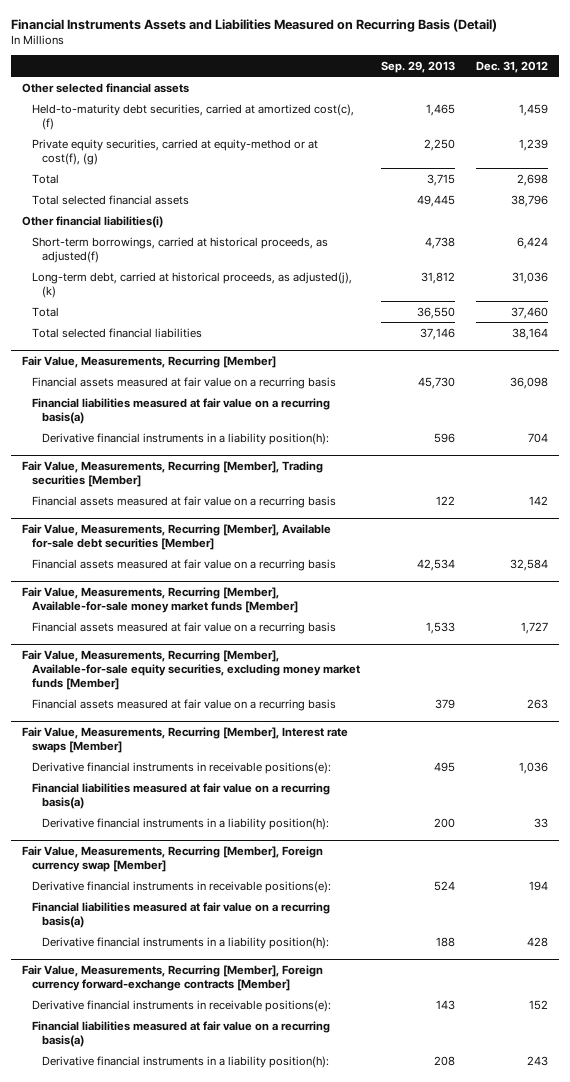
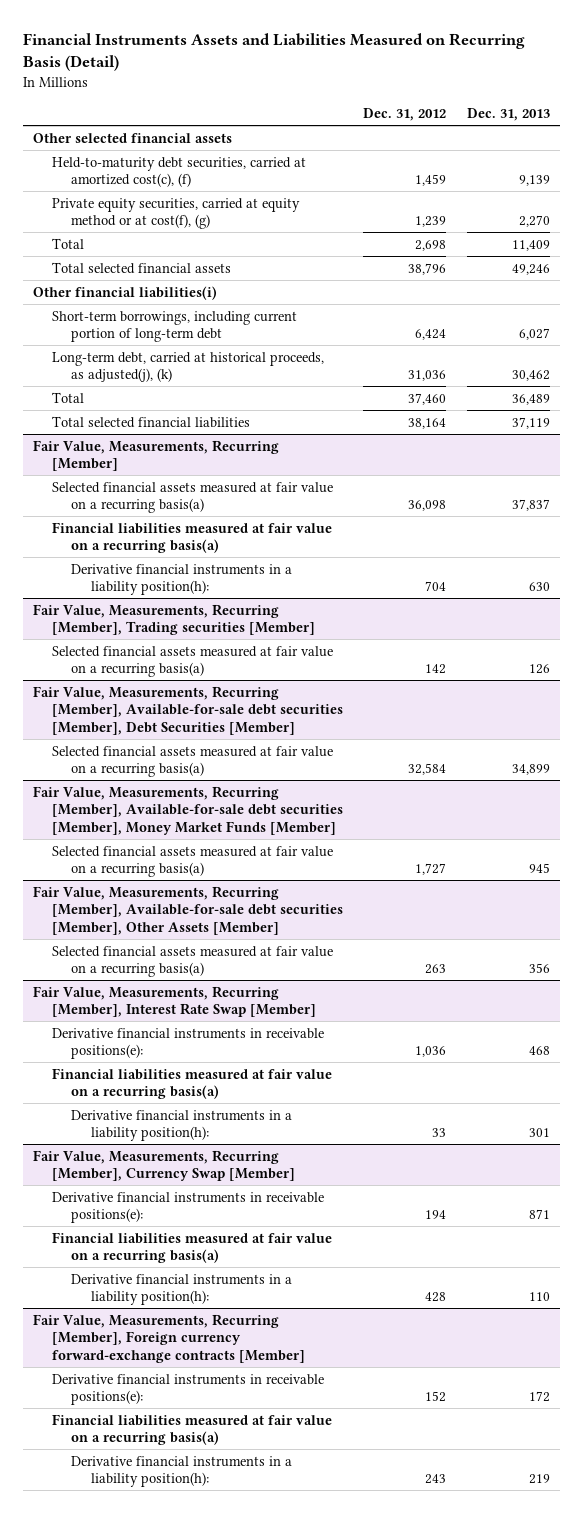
- | Sep. 29, 2013 | Dec. 31, 2012
+ | Dec. 31, 2012 | Dec. 31, 2013
- Private equity securities, carried at equity-method or at cost(f), (g) | 2,250 | 1,239
+ Private equity securities, carried at equity method or at cost(f), (g) | 1,239 | 2,270
- Short-term borrowings, carried at historical proceeds, as adjusted(f) | 4,738 | 6,424
+ Short-term borrowings, including current portion of long-term debt | 6,424 | 6,027
@ Fair Value, Measurements, Recurring [Member]
- Financial assets measured at fair value on a recurring basis | 45,730 | 36,098
+ Selected financial assets measured at fair value on a recurring basis(a) | 36,098 | 37,837
@ Fair Value, Measurements, Recurring [Member], Trading securities [Member]
- Financial assets measured at fair value on a recurring basis | 122 | 142
- Fair Value, Measurements, Recurring [Member], Available for-sale debt securities [Member]
- Financial assets measured at fair value on a recurring basis | 42,534 | 32,584
- Fair Value, Measurements, Recurring [Member], Available-for-sale money market funds [Member]
- Financial assets measured at fair value on a recurring basis | 1,533 | 1,727
- Fair Value, Measurements, Recurring [Member], Available-for-sale equity securities, excluding money market funds [Member]
- Financial assets measured at fair value on a recurring basis | 379 | 263
- Fair Value, Measurements, Recurring [Member], Interest rate swaps [Member]
@ Fair Value, Measurements, Recurring [Member], Trading securities [Member]
+ Selected financial assets measured at fair value on a recurring basis(a) | 142 | 126
+ Fair Value, Measurements, Recurring [Member], Available-for-sale debt securities [Member], Debt Securities [Member]
+ Selected financial assets measured at fair value on a recurring basis(a) | 32,584 | 34,899
+ Fair Value, Measurements, Recurring [Member], Available-for-sale debt securities [Member], Money Market Funds [Member]
+ Selected financial assets measured at fair value on a recurring basis(a) | 1,727 | 945
+ Fair Value, Measurements, Recurring [Member], Available-for-sale debt securities [Member], Other Assets [Member]
+ Selected financial assets measured at fair value on a recurring basis(a) | 263 | 356
+ Fair Value, Measurements, Recurring [Member], Interest Rate Swap [Member]
- Fair Value, Measurements, Recurring [Member], Foreign currency swap [Member]
+ Fair Value, Measurements, Recurring [Member], Currency Swap [Member]

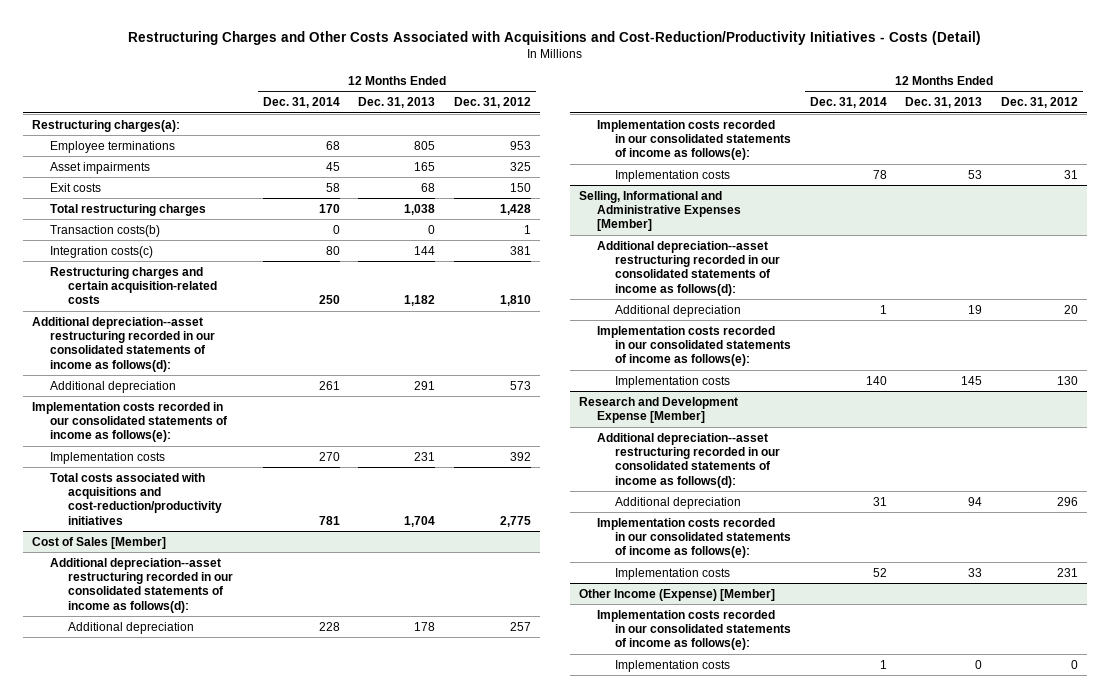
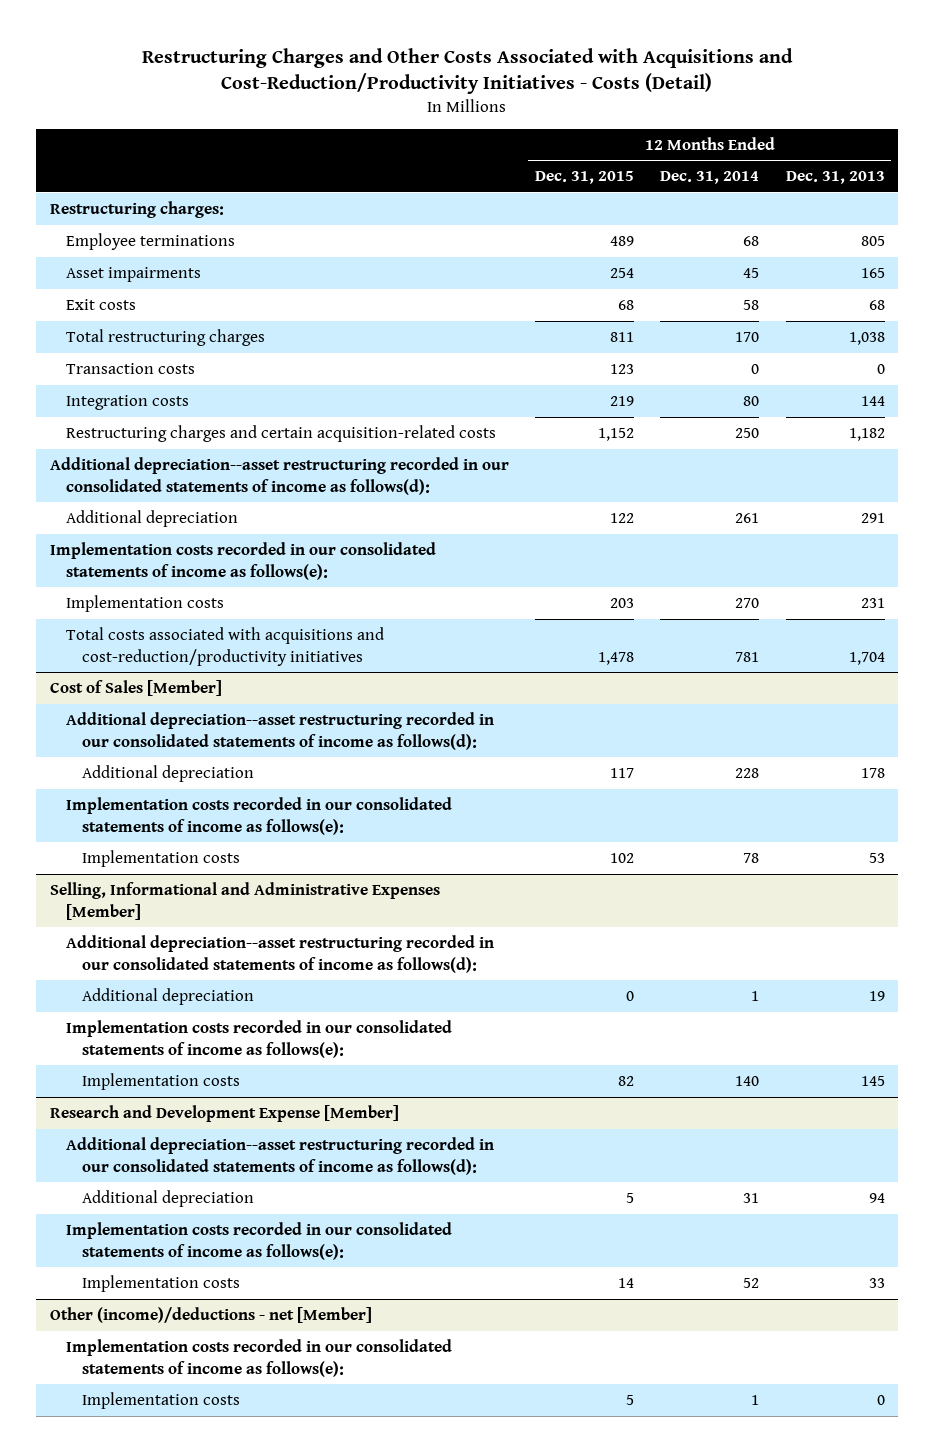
- | 12 Months Ended Dec. 31, 2014 | 12 Months Ended Dec. 31, 2013 | 12 Months Ended Dec. 31, 2012
+ | 12 Months Ended Dec. 31, 2015 | 12 Months Ended Dec. 31, 2014 | 12 Months Ended Dec. 31, 2013
- Restructuring charges(a):
+ Restructuring charges:
- Transaction costs(b) | 0 | 0 | 1
- Integration costs(c) | 80 | 144 | 381
+ Transaction costs | 123 | 0 | 0
+ Integration costs | 219 | 80 | 144
- Other Income (Expense) [Member]
+ Other (income)/deductions - net [Member]

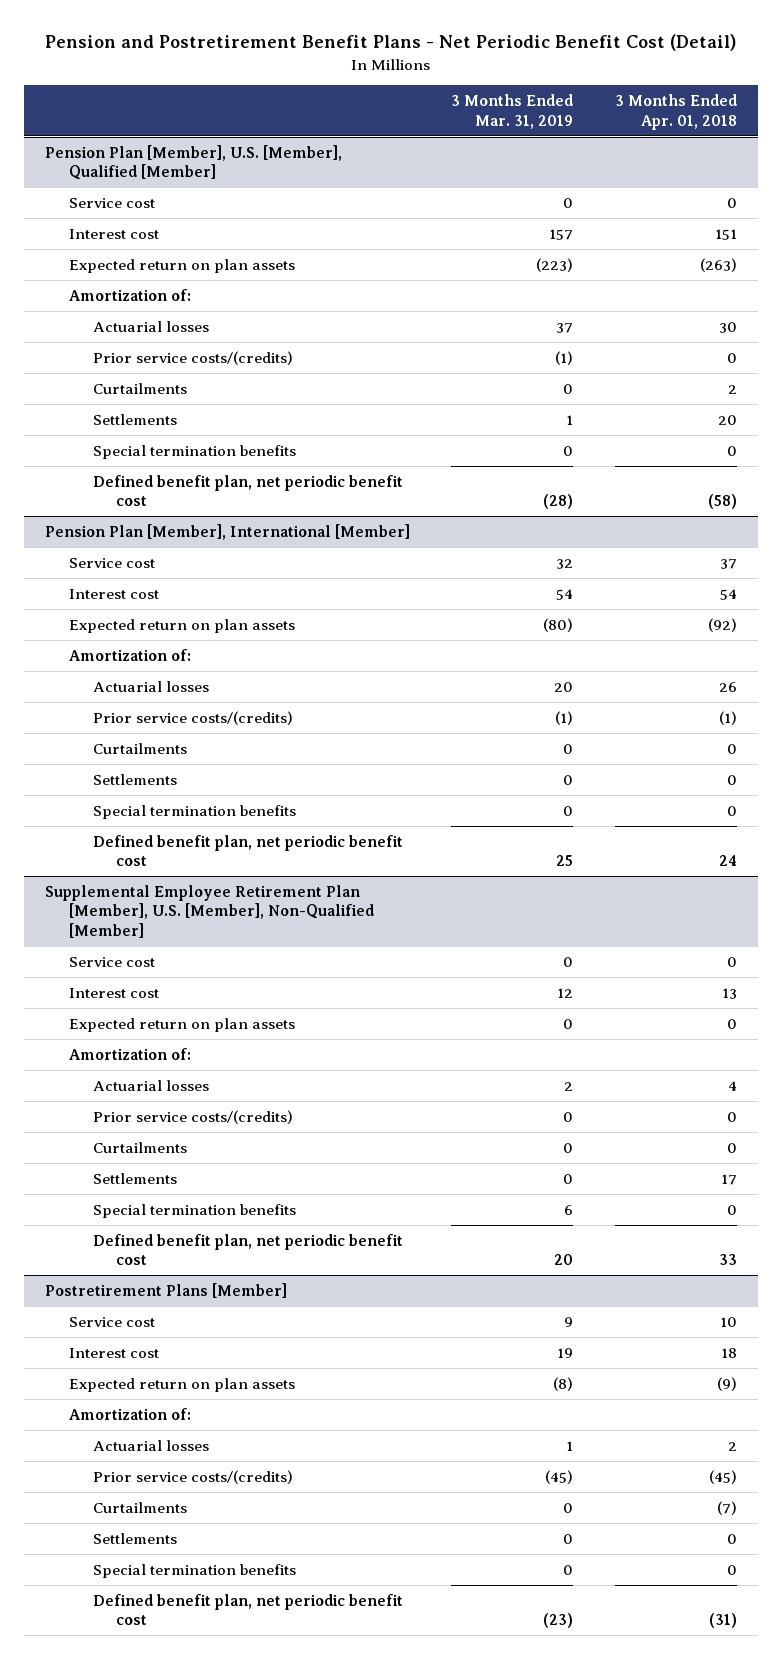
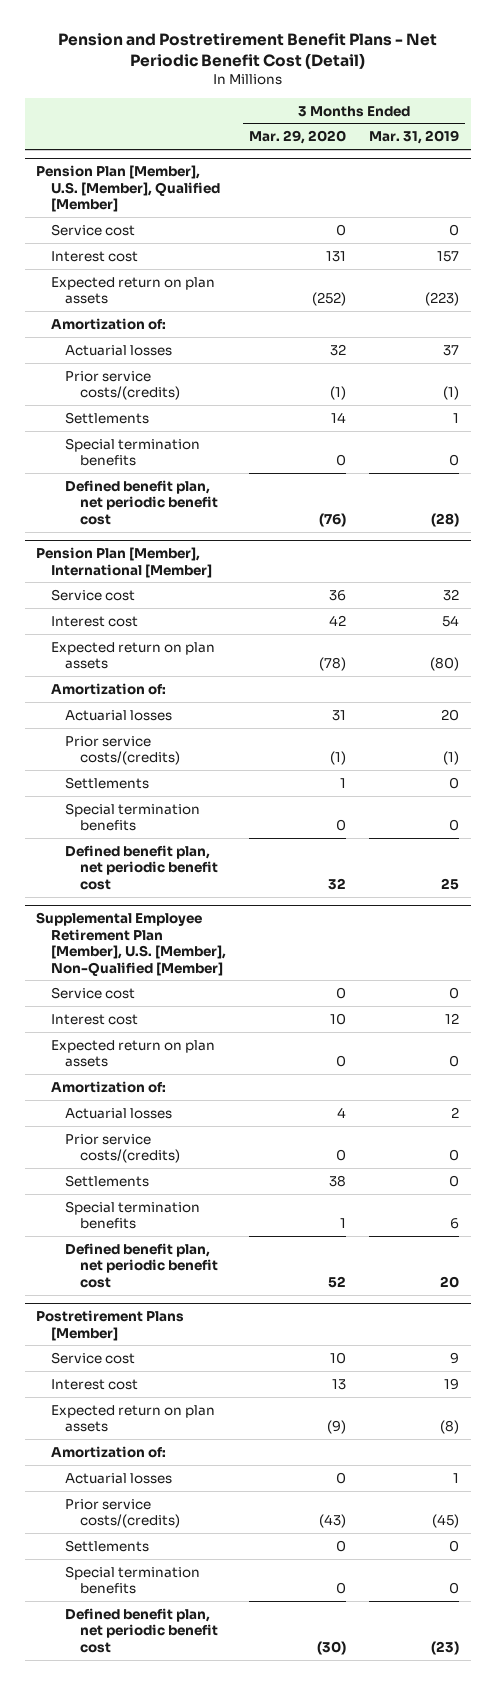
- | 3 Months Ended Mar. 31, 2019 | 3 Months Ended Apr. 01, 2018
+ | 3 Months Ended Mar. 29, 2020 | 3 Months Ended Mar. 31, 2019
@ Pension Plan [Member], U.S. [Member], Qualified [Member]
- Curtailments | 0 | 2
@ Pension Plan [Member], International [Member]
- Curtailments | 0 | 0
@ Supplemental Employee Retirement Plan [Member], U.S. [Member], Non-Qualified [Member]
- Curtailments | 0 | 0
@ Postretirement Plans [Member]
- Curtailments | 0 | (7)

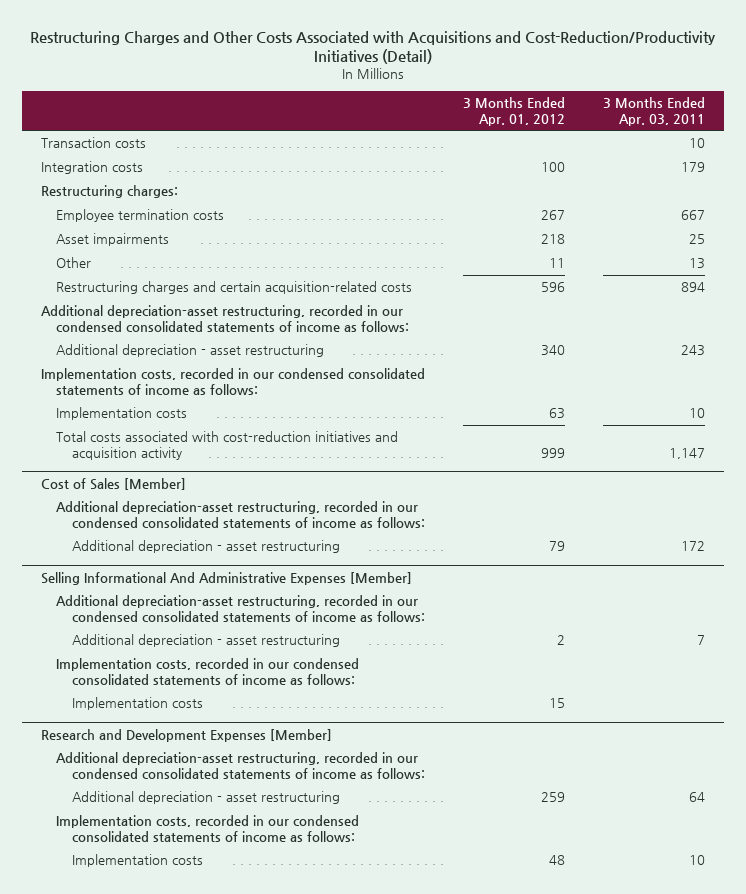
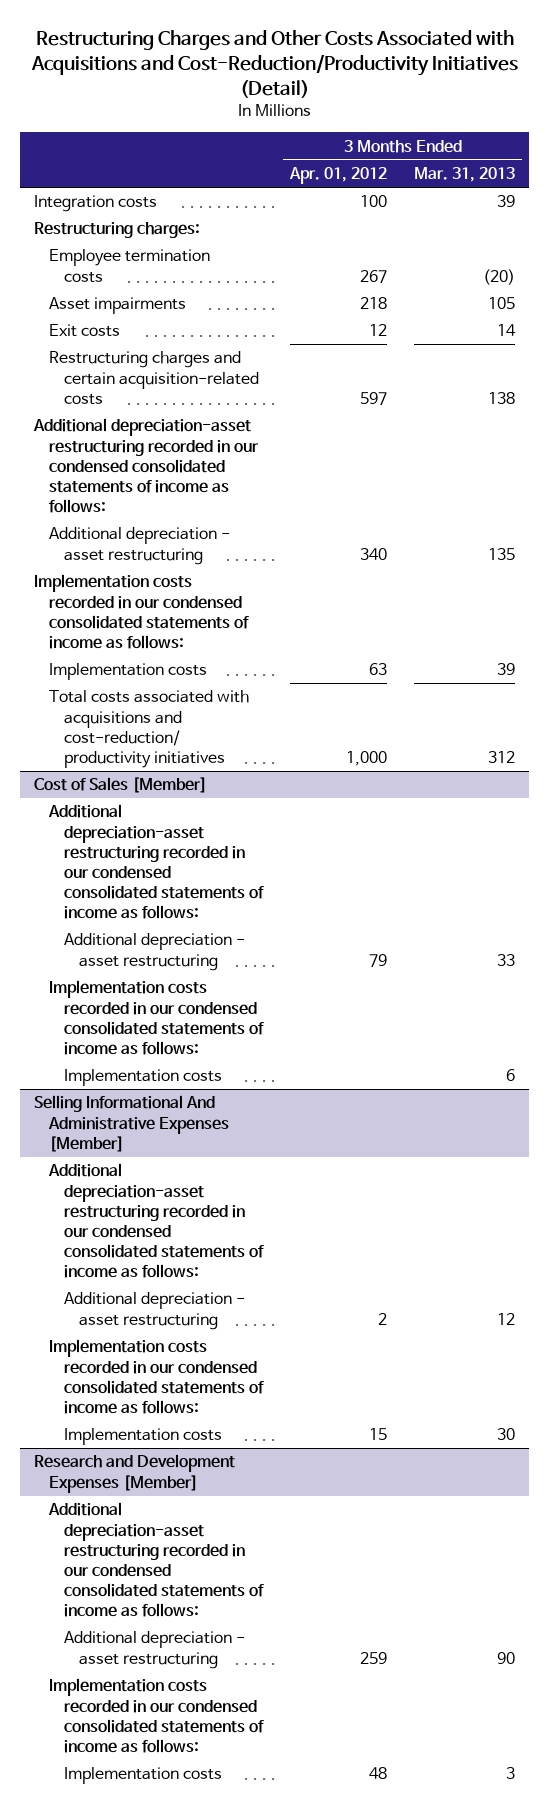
- | 3 Months Ended Apr. 01, 2012 | 3 Months Ended Apr. 03, 2011
+ | 3 Months Ended Apr. 01, 2012 | 3 Months Ended Mar. 31, 2013
- Transaction costs | | 10
- Other | 11 | 13
- Restructuring charges and certain acquisition-related costs | 596 | 894
- Additional depreciation-asset restructuring, recorded in our condensed consolidated statements of income as follows:
+ Exit costs | 12 | 14
+ Restructuring charges and certain acquisition-related costs | 597 | 138
+ Additional depreciation-asset restructuring recorded in our condensed consolidated statements of income as follows:
- Implementation costs, recorded in our condensed consolidated statements of income as follows:
+ Implementation costs recorded in our condensed consolidated statements of income as follows:
- Total costs associated with cost-reduction initiatives and acquisition activity | 999 | 1,147
+ Total costs associated with acquisitions and cost-reduction/ productivity initiatives | 1,000 | 312
@ Cost of Sales [Member]
- Additional depreciation-asset restructuring, recorded in our condensed consolidated statements of income as follows:
+ Additional depreciation-asset restructuring recorded in our condensed consolidated statements of income as follows:
+ Implementation costs recorded in our condensed consolidated statements of income as follows:
+ Implementation costs | | 6
@ Selling Informational And Administrative Expenses [Member]
- Additional depreciation-asset restructuring, recorded in our condensed consolidated statements of income as follows:
+ Additional depreciation-asset restructuring recorded in our condensed consolidated statements of income as follows:
- Implementation costs, recorded in our condensed consolidated statements of income as follows:
+ Implementation costs recorded in our condensed consolidated statements of income as follows:
@ Research and Development Expenses [Member]
- Additional depreciation-asset restructuring, recorded in our condensed consolidated statements of income as follows:
+ Additional depreciation-asset restructuring recorded in our condensed consolidated statements of income as follows:
- Implementation costs, recorded in our condensed consolidated statements of income as follows:
+ Implementation costs recorded in our condensed consolidated statements of income as follows:

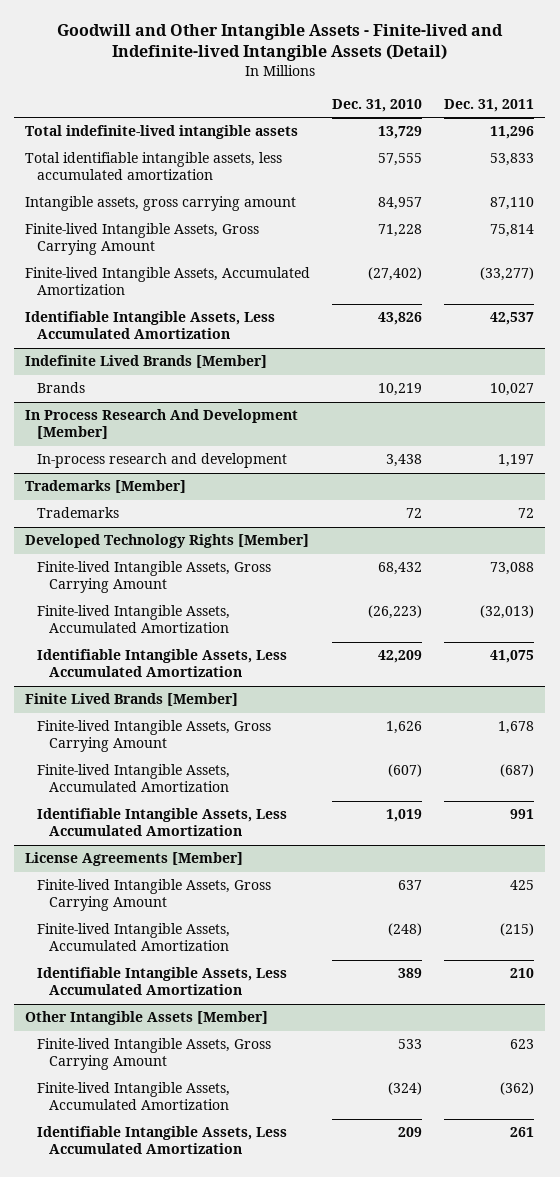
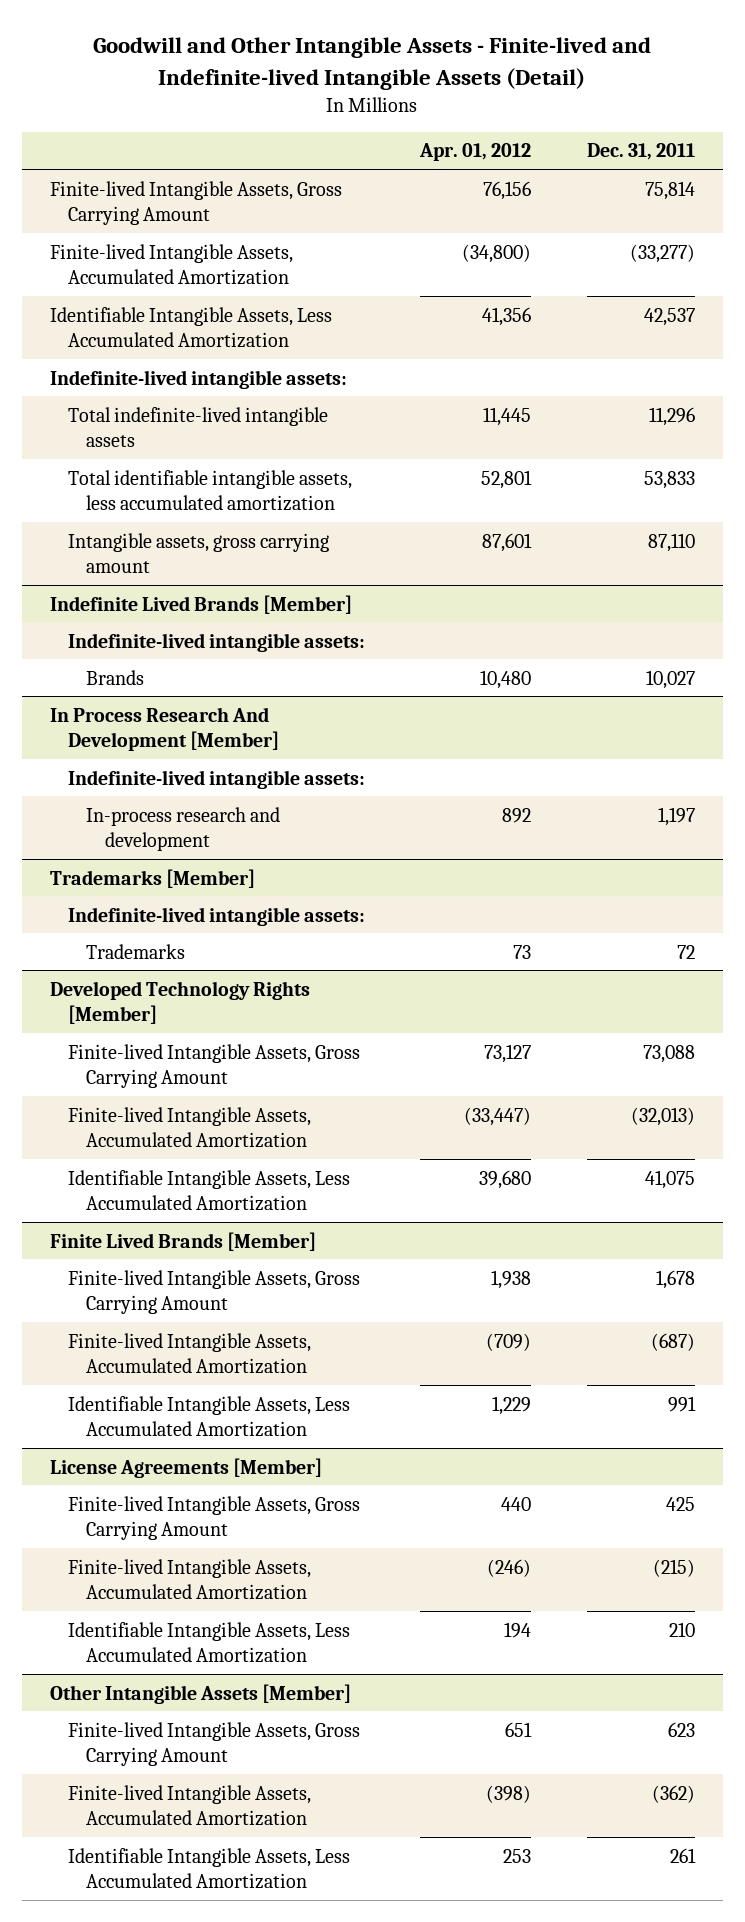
- | Dec. 31, 2010 | Dec. 31, 2011
+ | Apr. 01, 2012 | Dec. 31, 2011
+ Indefinite-lived intangible assets:
moved down: Total indefinite-lived intangible assets | 11,445 | 11,296
moved down: Total identifiable intangible assets, less accumulated amortization | 52,801 | 53,833
moved down: Intangible assets, gross carrying amount | 87,601 | 87,110
@ Indefinite Lived Brands [Member]
+ Indefinite-lived intangible assets:
@ In Process Research And Development [Member]
+ Indefinite-lived intangible assets:
@ Trademarks [Member]
+ Indefinite-lived intangible assets:

